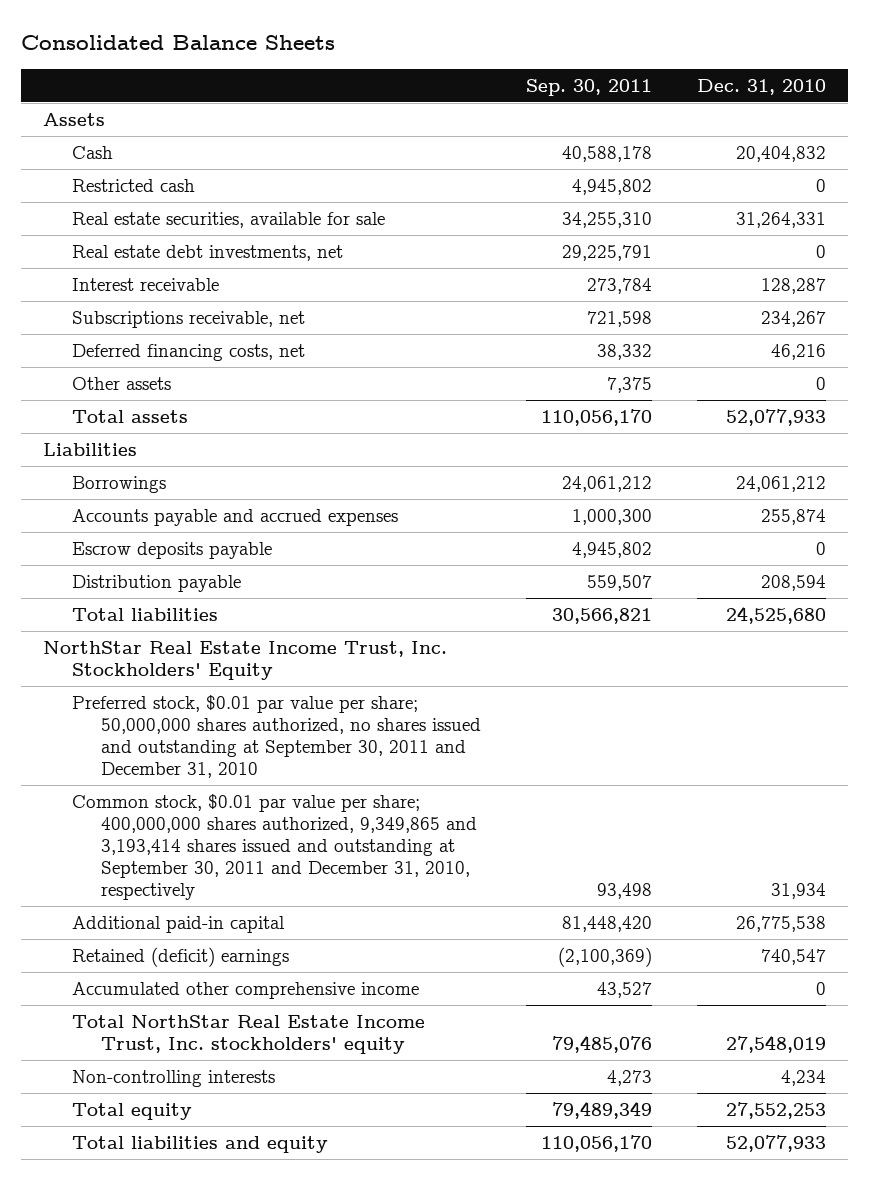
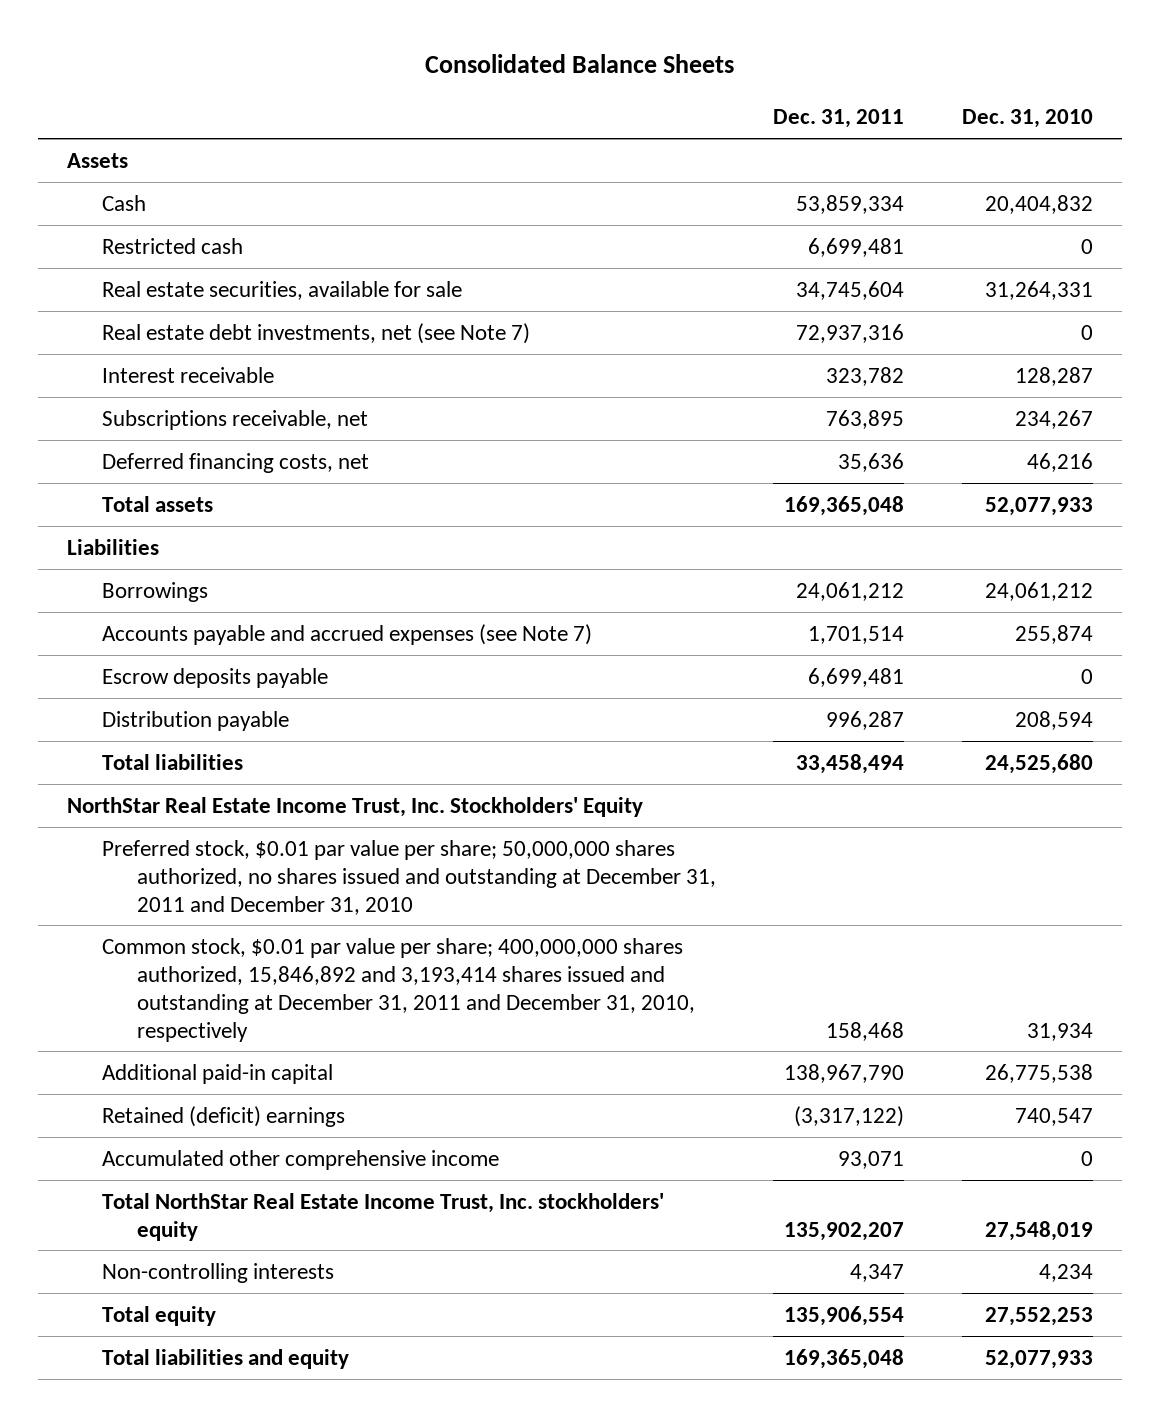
- | Sep. 30, 2011 | Dec. 31, 2010
+ | Dec. 31, 2011 | Dec. 31, 2010
- Real estate debt investments, net | 29,225,791 | 0
+ Real estate debt investments, net (see Note 7) | 72,937,316 | 0
- Other assets | 7,375 | 0
- Accounts payable and accrued expenses | 1,000,300 | 255,874
+ Accounts payable and accrued expenses (see Note 7) | 1,701,514 | 255,874
- Preferred stock, $0.01 par value per share; 50,000,000 shares authorized, no shares issued and outstanding at September 30, 2011 and December 31, 2010
- Common stock, $0.01 par value per share; 400,000,000 shares authorized, 9,349,865 and 3,193,414 shares issued and outstanding at September 30, 2011 and December 31, 2010, respectively | 93,498 | 31,934
+ Preferred stock, $0.01 par value per share; 50,000,000 shares authorized, no shares issued and outstanding at December 31, 2011 and December 31, 2010
+ Common stock, $0.01 par value per share; 400,000,000 shares authorized, 15,846,892 and 3,193,414 shares issued and outstanding at December 31, 2011 and December 31, 2010, respectively | 158,468 | 31,934

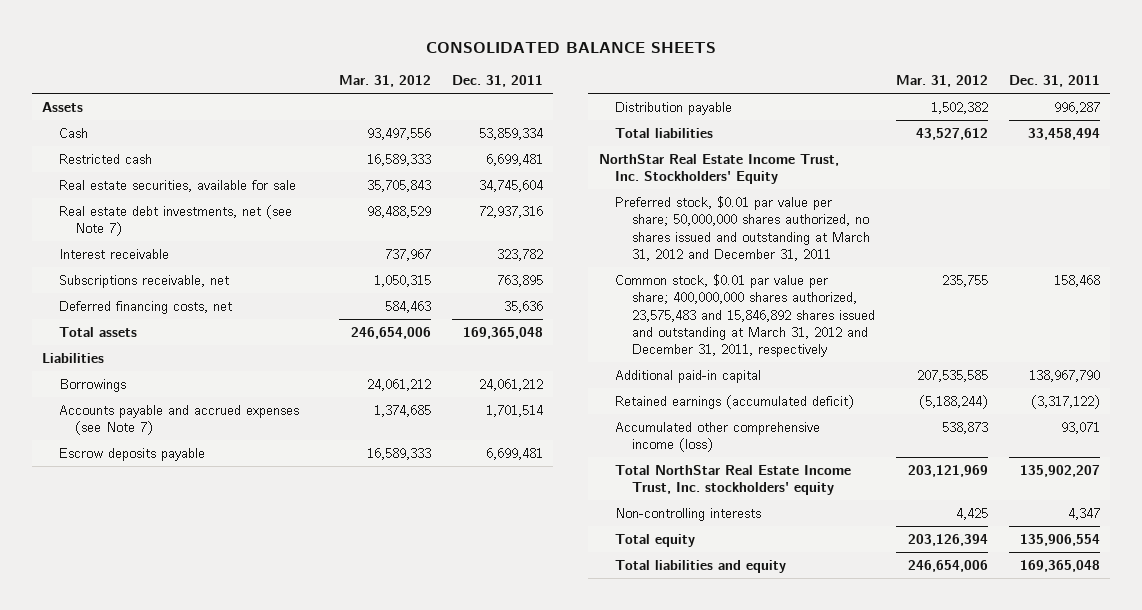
- Consolidated Balance Sheets
+ CONSOLIDATED BALANCE SHEETS
- | Dec. 31, 2011 | Dec. 31, 2010
+ | Mar. 31, 2012 | Dec. 31, 2011
- Preferred stock, $0.01 par value per share; 50,000,000 shares authorized, no shares issued and outstanding at December 31, 2011 and December 31, 2010
- Common stock, $0.01 par value per share; 400,000,000 shares authorized, 15,846,892 and 3,193,414 shares issued and outstanding at December 31, 2011 and December 31, 2010, respectively | 158,468 | 31,934
+ Preferred stock, $0.01 par value per share; 50,000,000 shares authorized, no shares issued and outstanding at March 31, 2012 and December 31, 2011
+ Common stock, $0.01 par value per share; 400,000,000 shares authorized, 23,575,483 and 15,846,892 shares issued and outstanding at March 31, 2012 and December 31, 2011, respectively | 235,755 | 158,468
- Retained (deficit) earnings | (3,317,122) | 740,547
- Accumulated other comprehensive income | 93,071 | 0
+ Retained earnings (accumulated deficit) | (5,188,244) | (3,317,122)
+ Accumulated other comprehensive income (loss) | 538,873 | 93,071

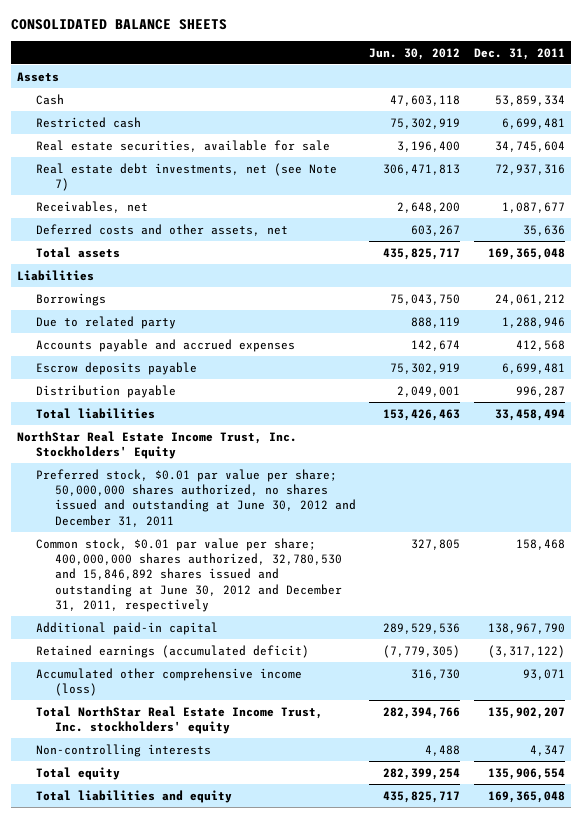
- | Mar. 31, 2012 | Dec. 31, 2011
+ | Jun. 30, 2012 | Dec. 31, 2011
- Interest receivable | 737,967 | 323,782
- Subscriptions receivable, net | 1,050,315 | 763,895
- Deferred financing costs, net | 584,463 | 35,636
+ Receivables, net | 2,648,200 | 1,087,677
+ Deferred costs and other assets, net | 603,267 | 35,636
- Accounts payable and accrued expenses (see Note 7) | 1,374,685 | 1,701,514
+ Due to related party | 888,119 | 1,288,946
+ Accounts payable and accrued expenses | 142,674 | 412,568
- Preferred stock, $0.01 par value per share; 50,000,000 shares authorized, no shares issued and outstanding at March 31, 2012 and December 31, 2011
- Common stock, $0.01 par value per share; 400,000,000 shares authorized, 23,575,483 and 15,846,892 shares issued and outstanding at March 31, 2012 and December 31, 2011, respectively | 235,755 | 158,468
+ Preferred stock, $0.01 par value per share; 50,000,000 shares authorized, no shares issued and outstanding at June 30, 2012 and December 31, 2011
+ Common stock, $0.01 par value per share; 400,000,000 shares authorized, 32,780,530 and 15,846,892 shares issued and outstanding at June 30, 2012 and December 31, 2011, respectively | 327,805 | 158,468

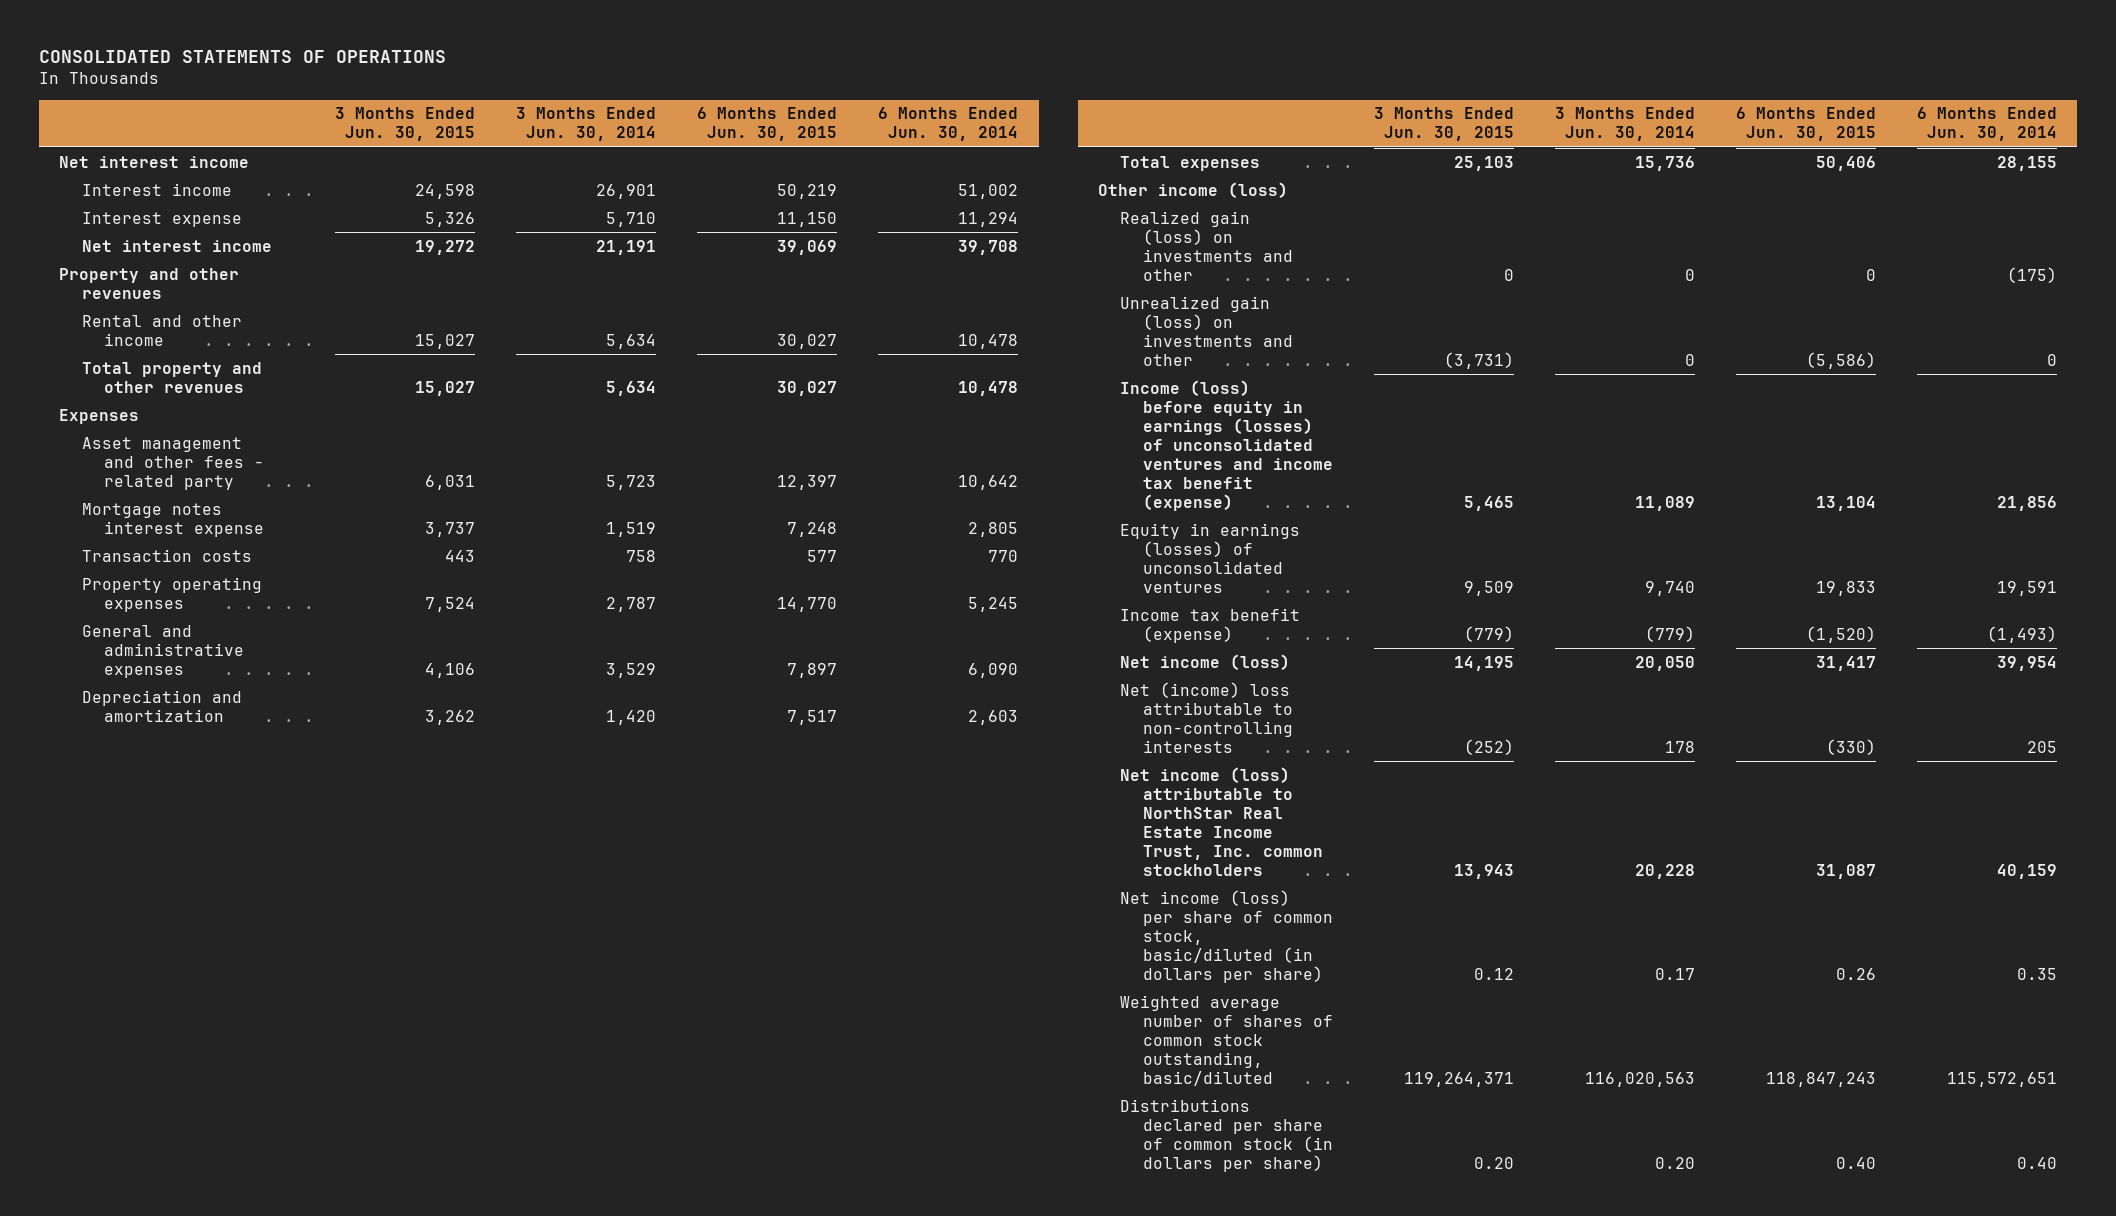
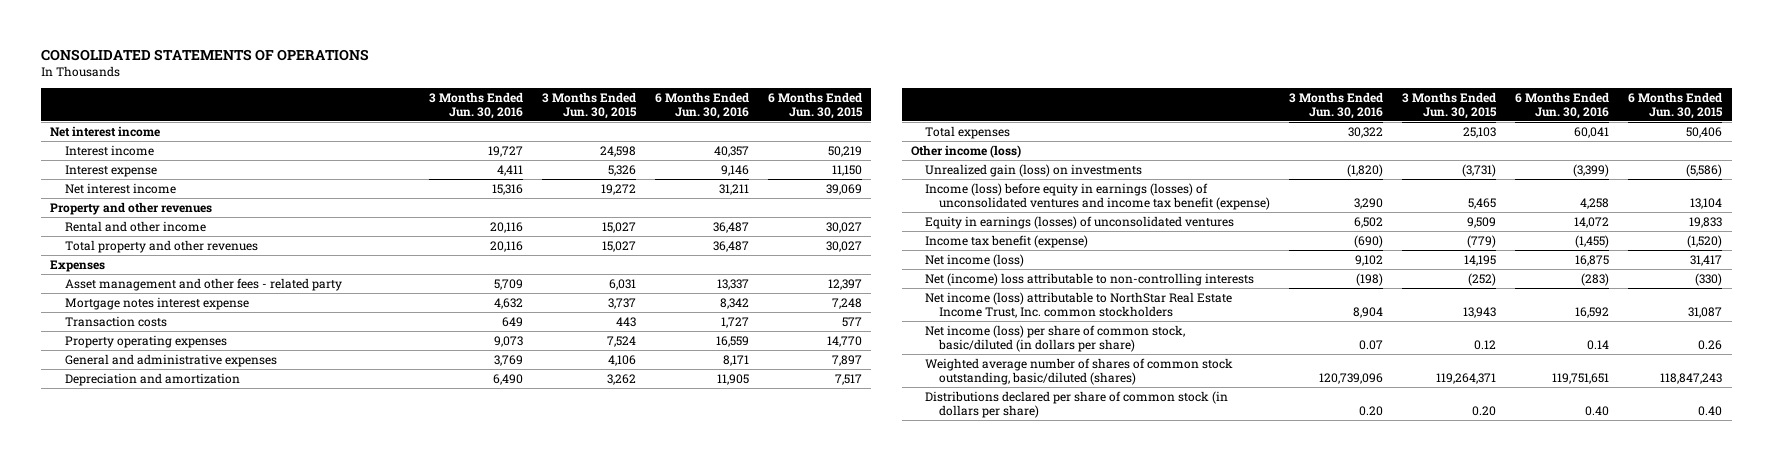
- | 3 Months Ended Jun. 30, 2015 | 3 Months Ended Jun. 30, 2014 | 6 Months Ended Jun. 30, 2015 | 6 Months Ended Jun. 30, 2014
+ | 3 Months Ended Jun. 30, 2016 | 3 Months Ended Jun. 30, 2015 | 6 Months Ended Jun. 30, 2016 | 6 Months Ended Jun. 30, 2015
- Realized gain (loss) on investments and other | 0 | 0 | 0 | (175)
- Unrealized gain (loss) on investments and other | (3,731) | 0 | (5,586) | 0
+ Unrealized gain (loss) on investments | (1,820) | (3,731) | (3,399) | (5,586)
- Weighted average number of shares of common stock outstanding, basic/diluted | 119,264,371 | 116,020,563 | 118,847,243 | 115,572,651
+ Weighted average number of shares of common stock outstanding, basic/diluted (shares) | 120,739,096 | 119,264,371 | 119,751,651 | 118,847,243

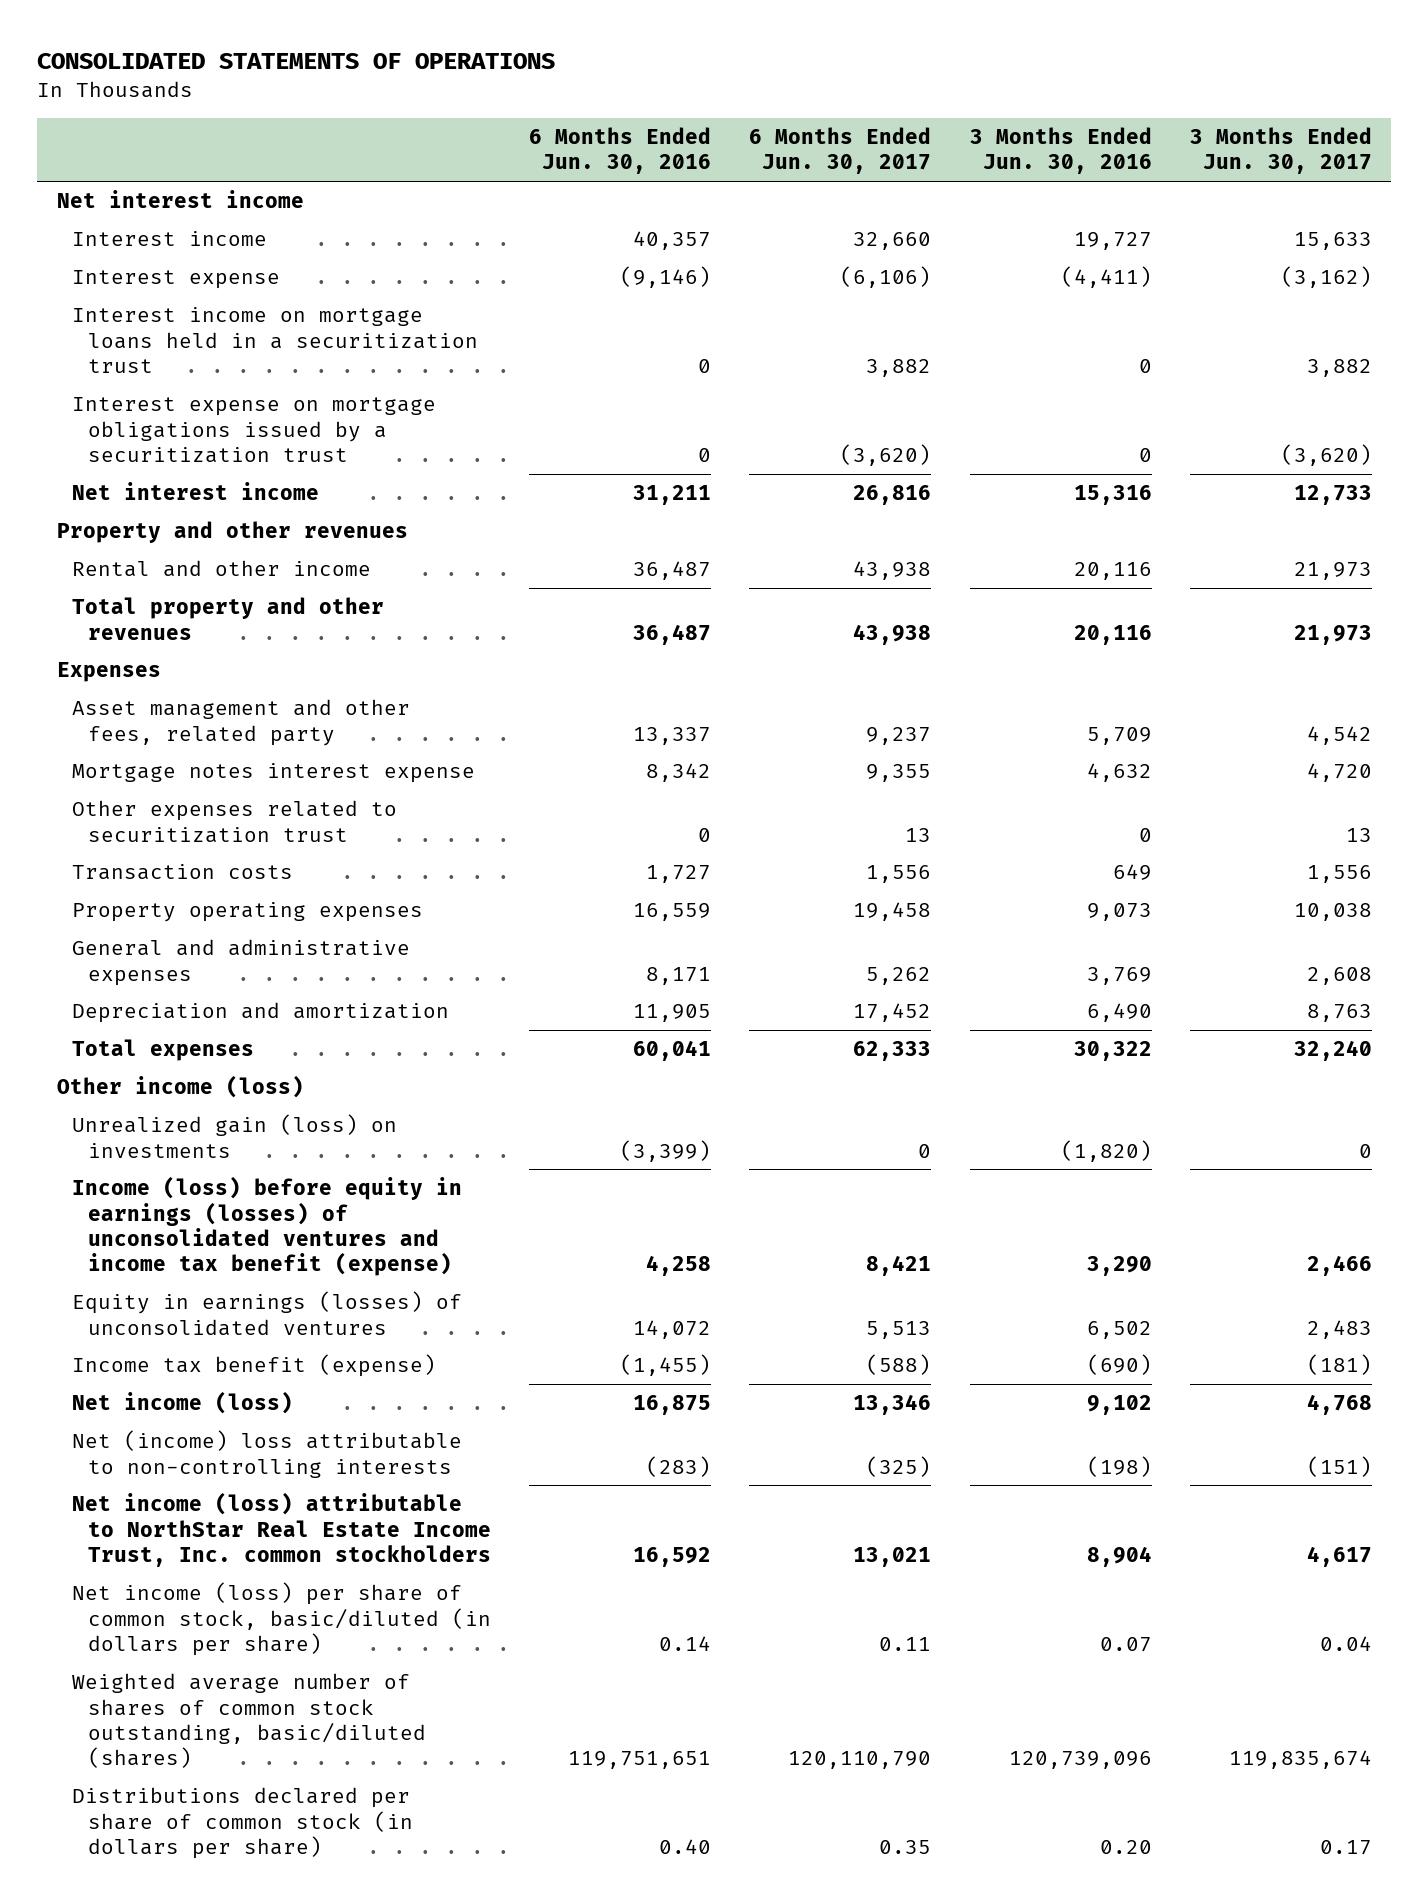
- | 3 Months Ended Jun. 30, 2016 | 3 Months Ended Jun. 30, 2015 | 6 Months Ended Jun. 30, 2016 | 6 Months Ended Jun. 30, 2015
+ | 6 Months Ended Jun. 30, 2016 | 6 Months Ended Jun. 30, 2017 | 3 Months Ended Jun. 30, 2016 | 3 Months Ended Jun. 30, 2017
- Interest expense | 4,411 | 5,326 | 9,146 | 11,150
+ Interest expense | (9,146) | (6,106) | (4,411) | (3,162)
+ Interest income on mortgage loans held in a securitization trust | 0 | 3,882 | 0 | 3,882
+ Interest expense on mortgage obligations issued by a securitization trust | 0 | (3,620) | 0 | (3,620)
- Asset management and other fees - related party | 5,709 | 6,031 | 13,337 | 12,397
+ Asset management and other fees, related party | 13,337 | 9,237 | 5,709 | 4,542
+ Other expenses related to securitization trust | 0 | 13 | 0 | 13

